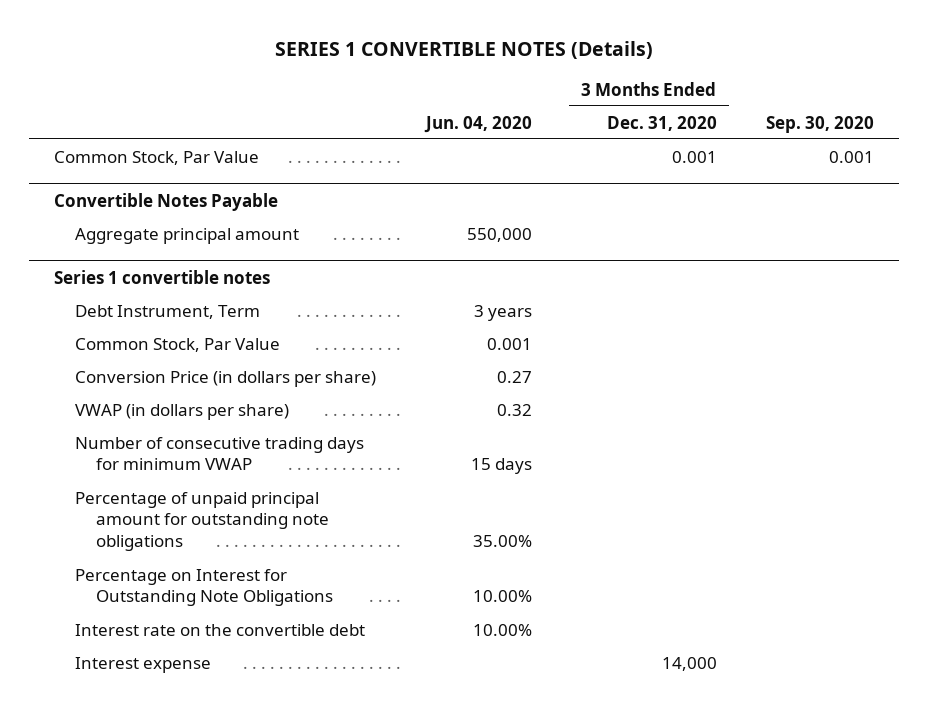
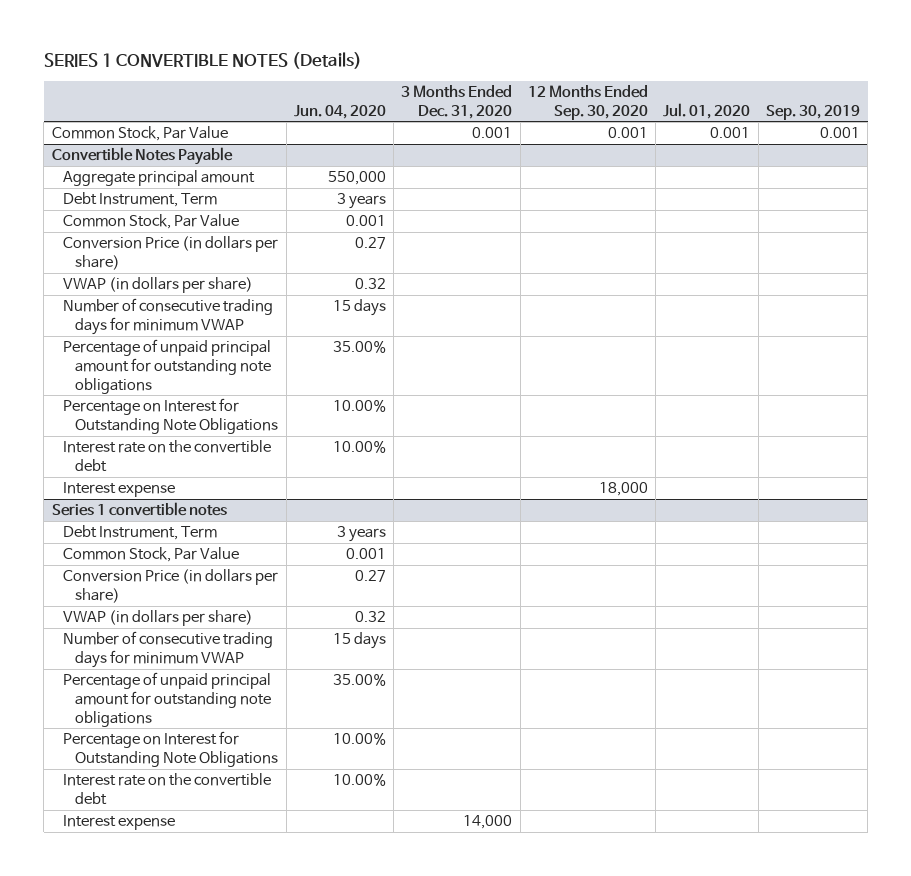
- | Jun. 04, 2020 | 3 Months Ended Dec. 31, 2020 | Sep. 30, 2020
+ | Jun. 04, 2020 | 3 Months Ended Dec. 31, 2020 | 12 Months Ended Sep. 30, 2020 | Jul. 01, 2020 | Sep. 30, 2019
@ Convertible Notes Payable
+ Debt Instrument, Term | 3 years | | | |
+ Common Stock, Par Value | 0.001 | | | |
+ Conversion Price (in dollars per share) | 0.27 | | | |
+ VWAP (in dollars per share) | 0.32 | | | |
+ Number of consecutive trading days for minimum VWAP | 15 days | | | |
+ Percentage of unpaid principal amount for outstanding note obligations | 35.00% | | | |
+ Percentage on Interest for Outstanding Note Obligations | 10.00% | | | |
+ Interest rate on the convertible debt | 10.00% | | | |
+ Interest expense | | | 18,000 | |

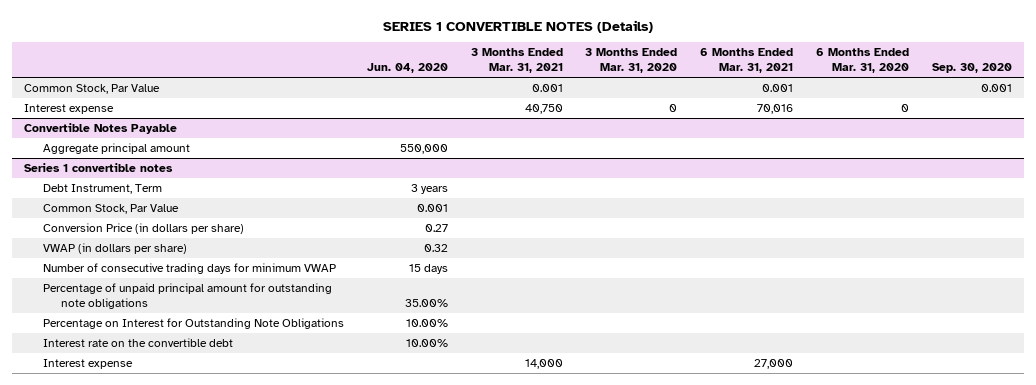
- | Jun. 04, 2020 | 3 Months Ended Dec. 31, 2020 | 12 Months Ended Sep. 30, 2020 | Jul. 01, 2020 | Sep. 30, 2019
+ | Jun. 04, 2020 | 3 Months Ended Mar. 31, 2021 | 3 Months Ended Mar. 31, 2020 | 6 Months Ended Mar. 31, 2021 | 6 Months Ended Mar. 31, 2020 | Sep. 30, 2020
+ Interest expense | | 40,750 | 0 | 70,016 | 0 |
@ Convertible Notes Payable
- Debt Instrument, Term | 3 years | | | |
- Common Stock, Par Value | 0.001 | | | |
- Conversion Price (in dollars per share) | 0.27 | | | |
- VWAP (in dollars per share) | 0.32 | | | |
- Number of consecutive trading days for minimum VWAP | 15 days | | | |
- Percentage of unpaid principal amount for outstanding note obligations | 35.00% | | | |
- Percentage on Interest for Outstanding Note Obligations | 10.00% | | | |
- Interest rate on the convertible debt | 10.00% | | | |
- Interest expense | | | 18,000 | |

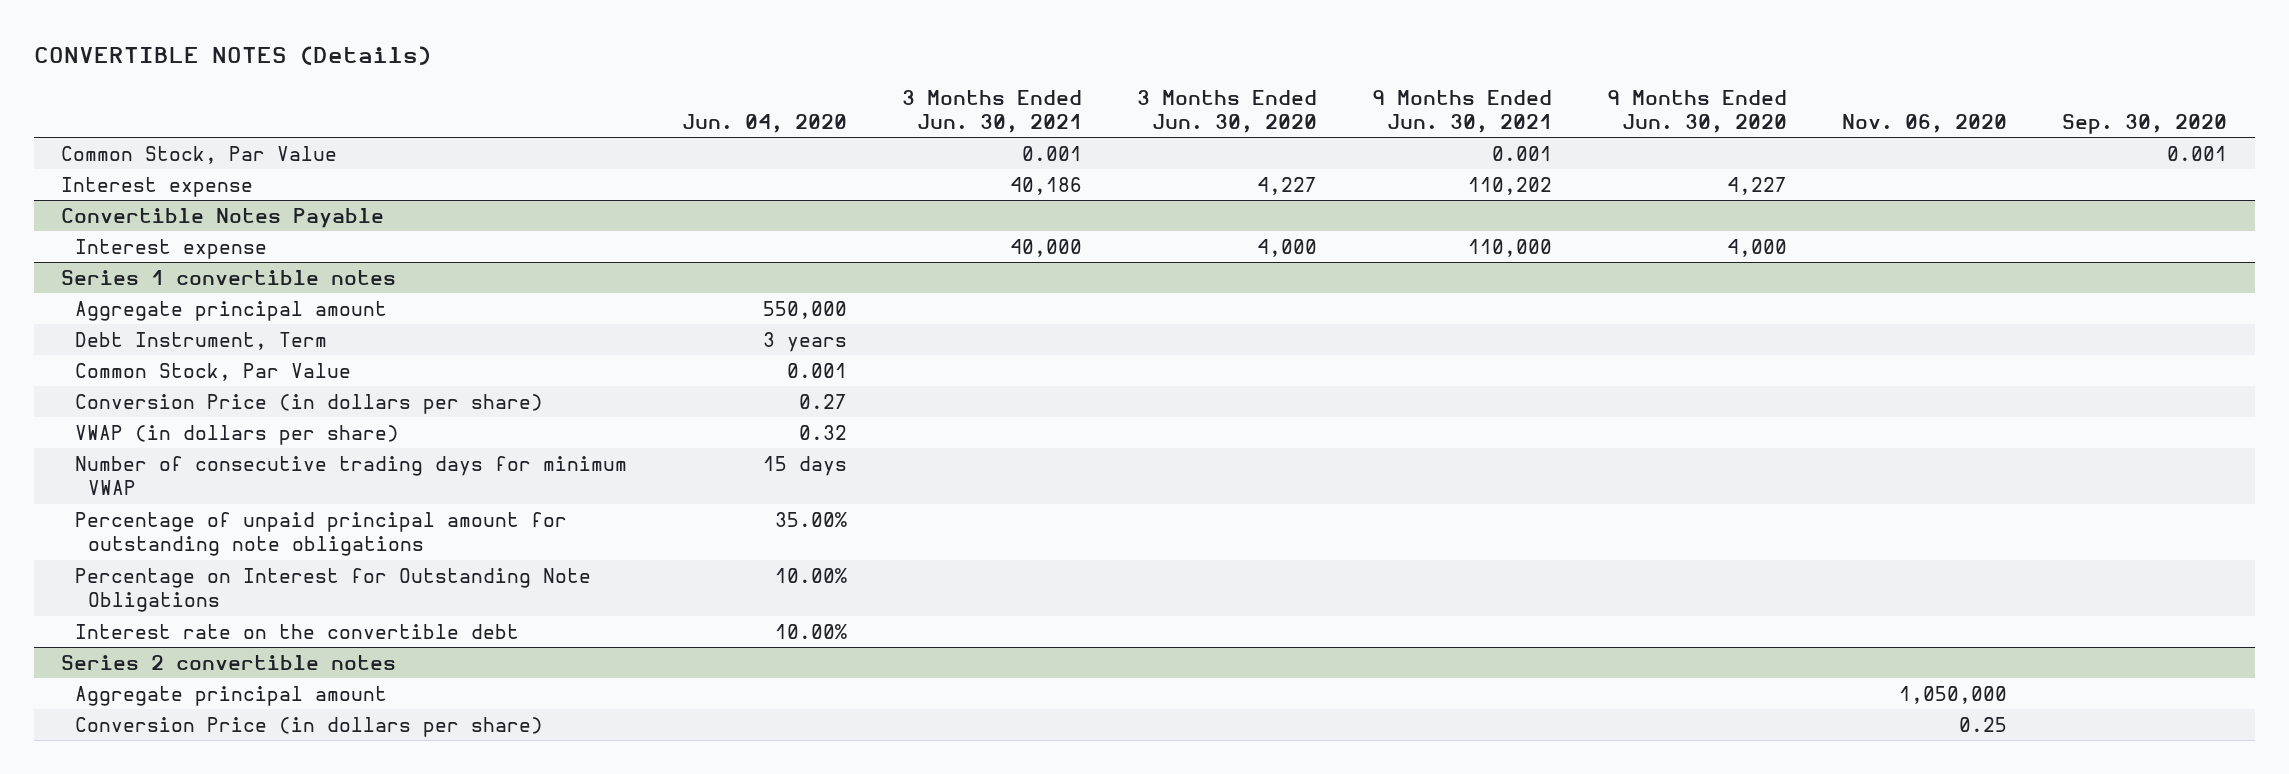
- SERIES 1 CONVERTIBLE NOTES (Details)
+ CONVERTIBLE NOTES (Details)
- | Jun. 04, 2020 | 3 Months Ended Mar. 31, 2021 | 3 Months Ended Mar. 31, 2020 | 6 Months Ended Mar. 31, 2021 | 6 Months Ended Mar. 31, 2020 | Sep. 30, 2020
+ | Jun. 04, 2020 | 3 Months Ended Jun. 30, 2021 | 3 Months Ended Jun. 30, 2020 | 9 Months Ended Jun. 30, 2021 | 9 Months Ended Jun. 30, 2020 | Nov. 06, 2020 | Sep. 30, 2020
@ Convertible Notes Payable
- Aggregate principal amount | 550,000 | | | | |
+ Interest expense | | 40,000 | 4,000 | 110,000 | 4,000 | |
@ Series 1 convertible notes
+ Aggregate principal amount | 550,000 | | | | | |
- Interest expense | | 14,000 | | 27,000 | |
+ Series 2 convertible notes
+ Aggregate principal amount | | | | | | 1,050,000 |
+ Conversion Price (in dollars per share) | | | | | | 0.25 |

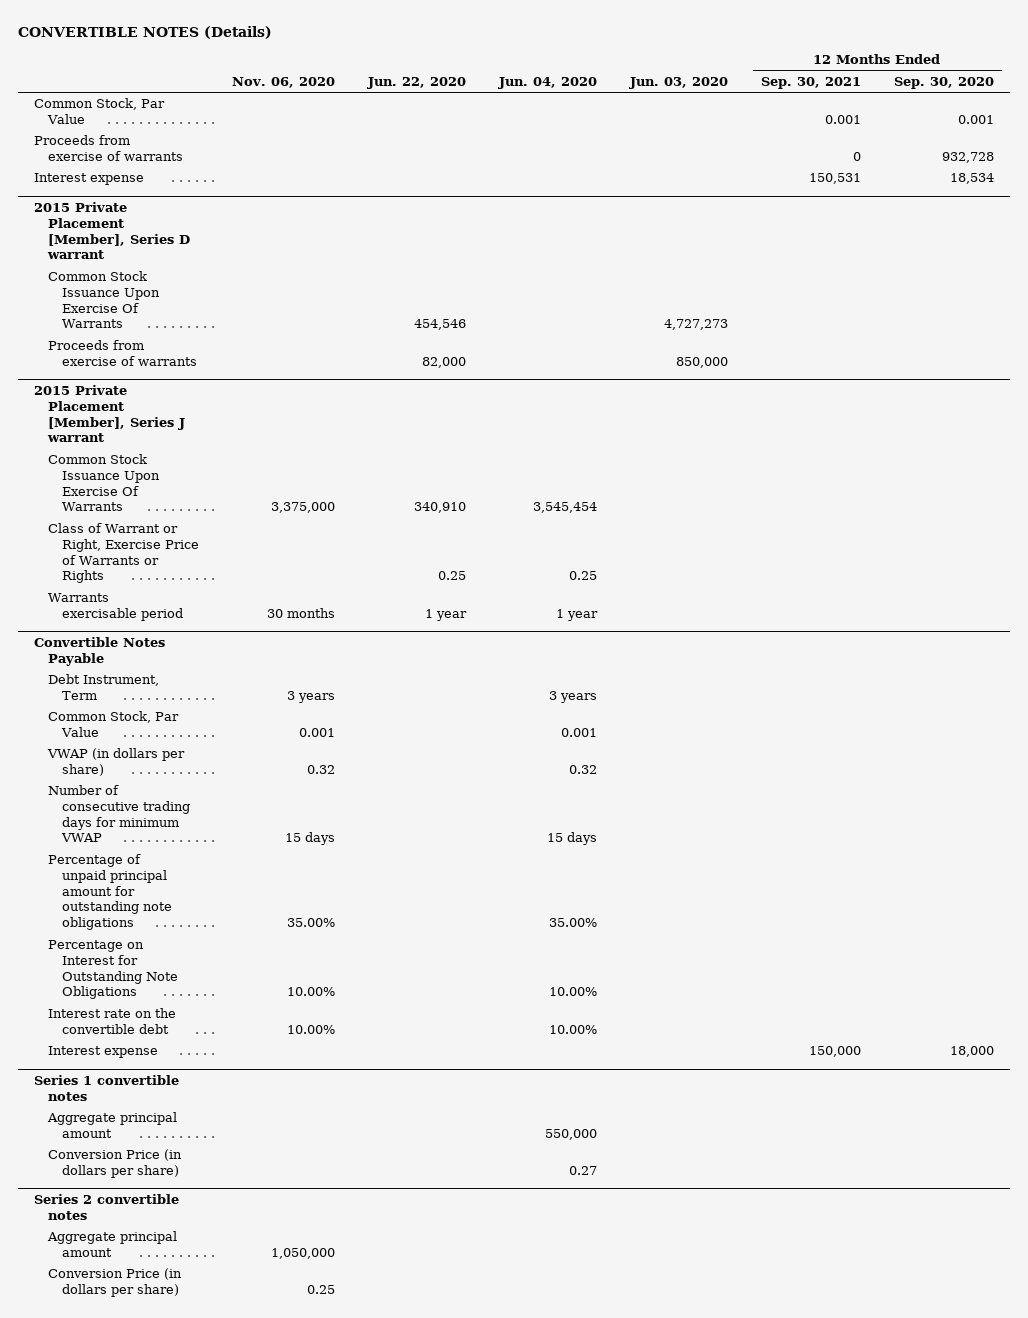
- | Jun. 04, 2020 | 3 Months Ended Jun. 30, 2021 | 3 Months Ended Jun. 30, 2020 | 9 Months Ended Jun. 30, 2021 | 9 Months Ended Jun. 30, 2020 | Nov. 06, 2020 | Sep. 30, 2020
+ | Nov. 06, 2020 | Jun. 22, 2020 | Jun. 04, 2020 | Jun. 03, 2020 | 12 Months Ended Sep. 30, 2021 | 12 Months Ended Sep. 30, 2020
+ Proceeds from exercise of warrants | | | | | 0 | 932,728
+ 2015 Private Placement [Member], Series D warrant
+ Common Stock Issuance Upon Exercise Of Warrants | | 454,546 | | 4,727,273 | |
+ Proceeds from exercise of warrants | | 82,000 | | 850,000 | |
+ 2015 Private Placement [Member], Series J warrant
+ Common Stock Issuance Upon Exercise Of Warrants | 3,375,000 | 340,910 | 3,545,454 | | |
+ Class of Warrant or Right, Exercise Price of Warrants or Rights | | 0.25 | 0.25 | | |
+ Warrants exercisable period | 30 months | 1 year | 1 year | | |
@ Convertible Notes Payable
+ Debt Instrument, Term | 3 years | | 3 years | | |
+ Common Stock, Par Value | 0.001 | | 0.001 | | |
+ VWAP (in dollars per share) | 0.32 | | 0.32 | | |
+ Number of consecutive trading days for minimum VWAP | 15 days | | 15 days | | |
+ Percentage of unpaid principal amount for outstanding note obligations | 35.00% | | 35.00% | | |
+ Percentage on Interest for Outstanding Note Obligations | 10.00% | | 10.00% | | |
+ Interest rate on the convertible debt | 10.00% | | 10.00% | | |
@ Series 1 convertible notes
- Debt Instrument, Term | 3 years | | | | | |
- Common Stock, Par Value | 0.001 | | | | | |
- VWAP (in dollars per share) | 0.32 | | | | | |
- Number of consecutive trading days for minimum VWAP | 15 days | | | | | |
- Percentage of unpaid principal amount for outstanding note obligations | 35.00% | | | | | |
- Percentage on Interest for Outstanding Note Obligations | 10.00% | | | | | |
- Interest rate on the convertible debt | 10.00% | | | | | |

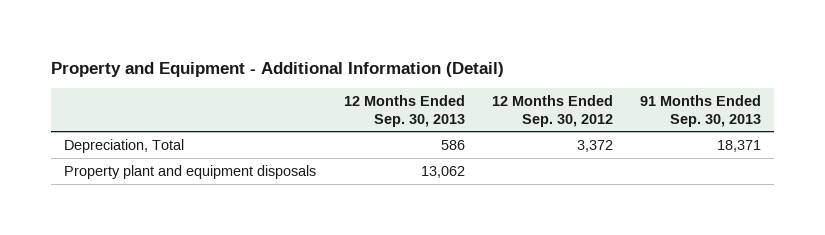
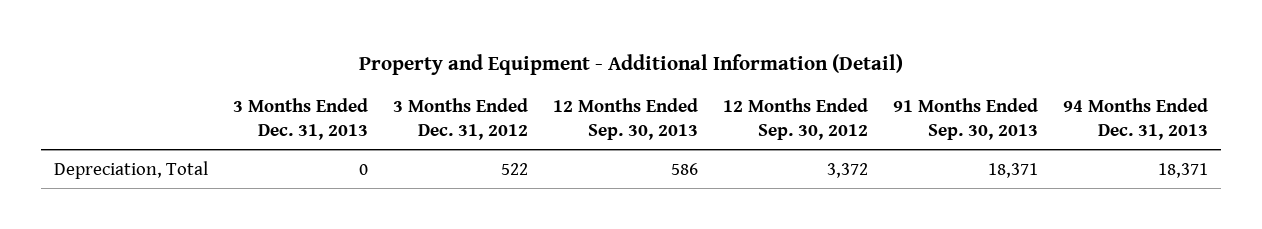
- | 12 Months Ended Sep. 30, 2013 | 12 Months Ended Sep. 30, 2012 | 91 Months Ended Sep. 30, 2013
+ | 3 Months Ended Dec. 31, 2013 | 3 Months Ended Dec. 31, 2012 | 12 Months Ended Sep. 30, 2013 | 12 Months Ended Sep. 30, 2012 | 91 Months Ended Sep. 30, 2013 | 94 Months Ended Dec. 31, 2013
- Property plant and equipment disposals | 13,062 | |

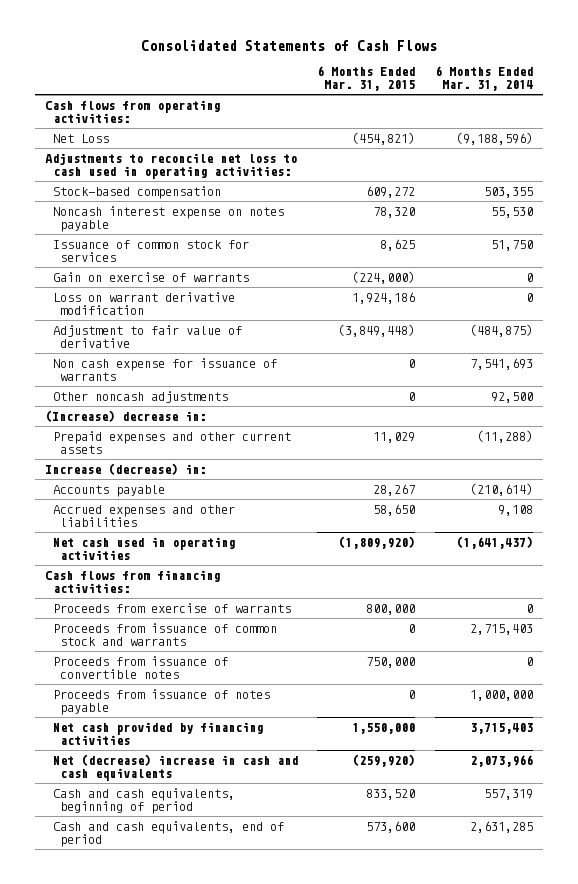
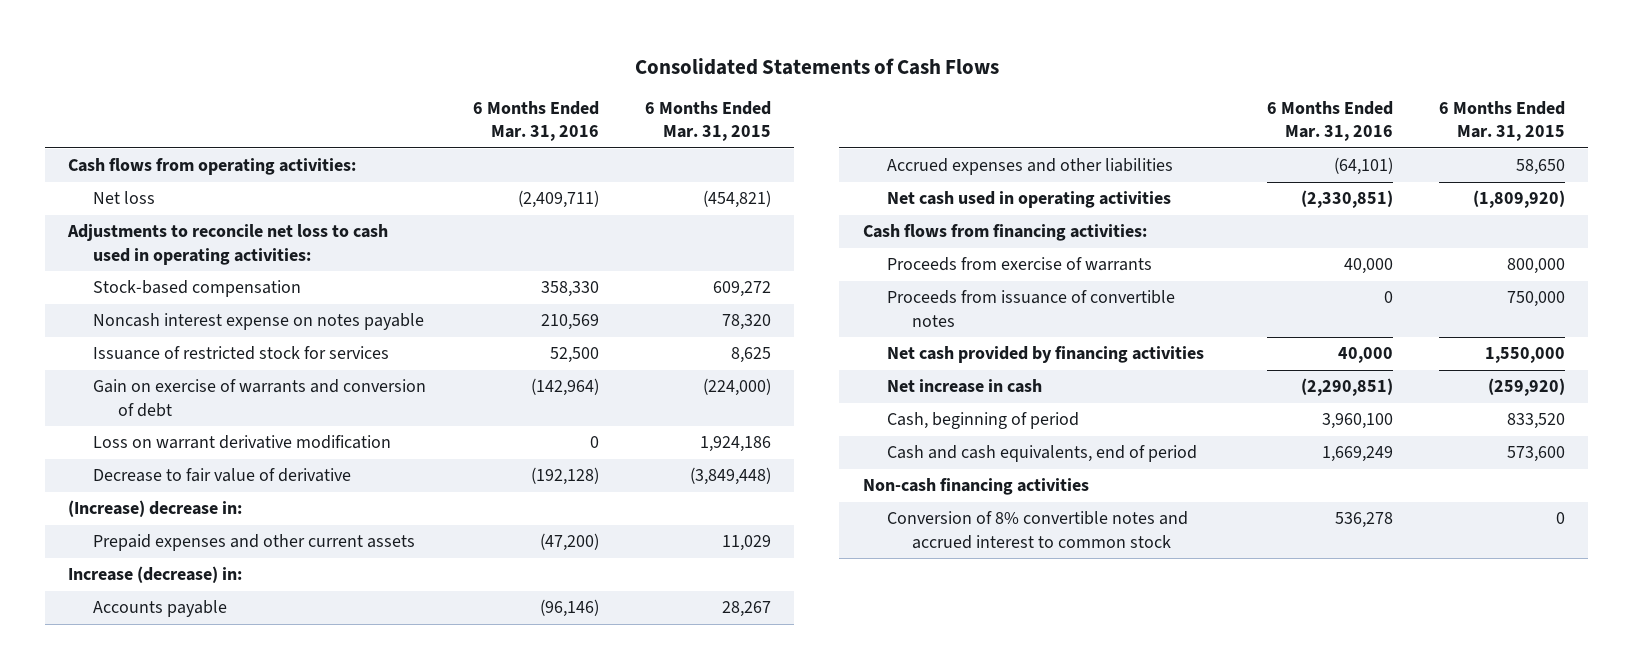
- | 6 Months Ended Mar. 31, 2015 | 6 Months Ended Mar. 31, 2014
+ | 6 Months Ended Mar. 31, 2016 | 6 Months Ended Mar. 31, 2015
- Net Loss | (454,821) | (9,188,596)
+ Net loss | (2,409,711) | (454,821)
- Issuance of common stock for services | 8,625 | 51,750
- Gain on exercise of warrants | (224,000) | 0
+ Issuance of restricted stock for services | 52,500 | 8,625
+ Gain on exercise of warrants and conversion of debt | (142,964) | (224,000)
- Adjustment to fair value of derivative | (3,849,448) | (484,875)
- Non cash expense for issuance of warrants | 0 | 7,541,693
- Other noncash adjustments | 0 | 92,500
+ Decrease to fair value of derivative | (192,128) | (3,849,448)
- Proceeds from issuance of common stock and warrants | 0 | 2,715,403
- Proceeds from issuance of notes payable | 0 | 1,000,000
- Net (decrease) increase in cash and cash equivalents | (259,920) | 2,073,966
- Cash and cash equivalents, beginning of period | 833,520 | 557,319
+ Net increase in cash | (2,290,851) | (259,920)
+ Cash, beginning of period | 3,960,100 | 833,520
+ Non-cash financing activities
+ Conversion of 8% convertible notes and accrued interest to common stock | 536,278 | 0

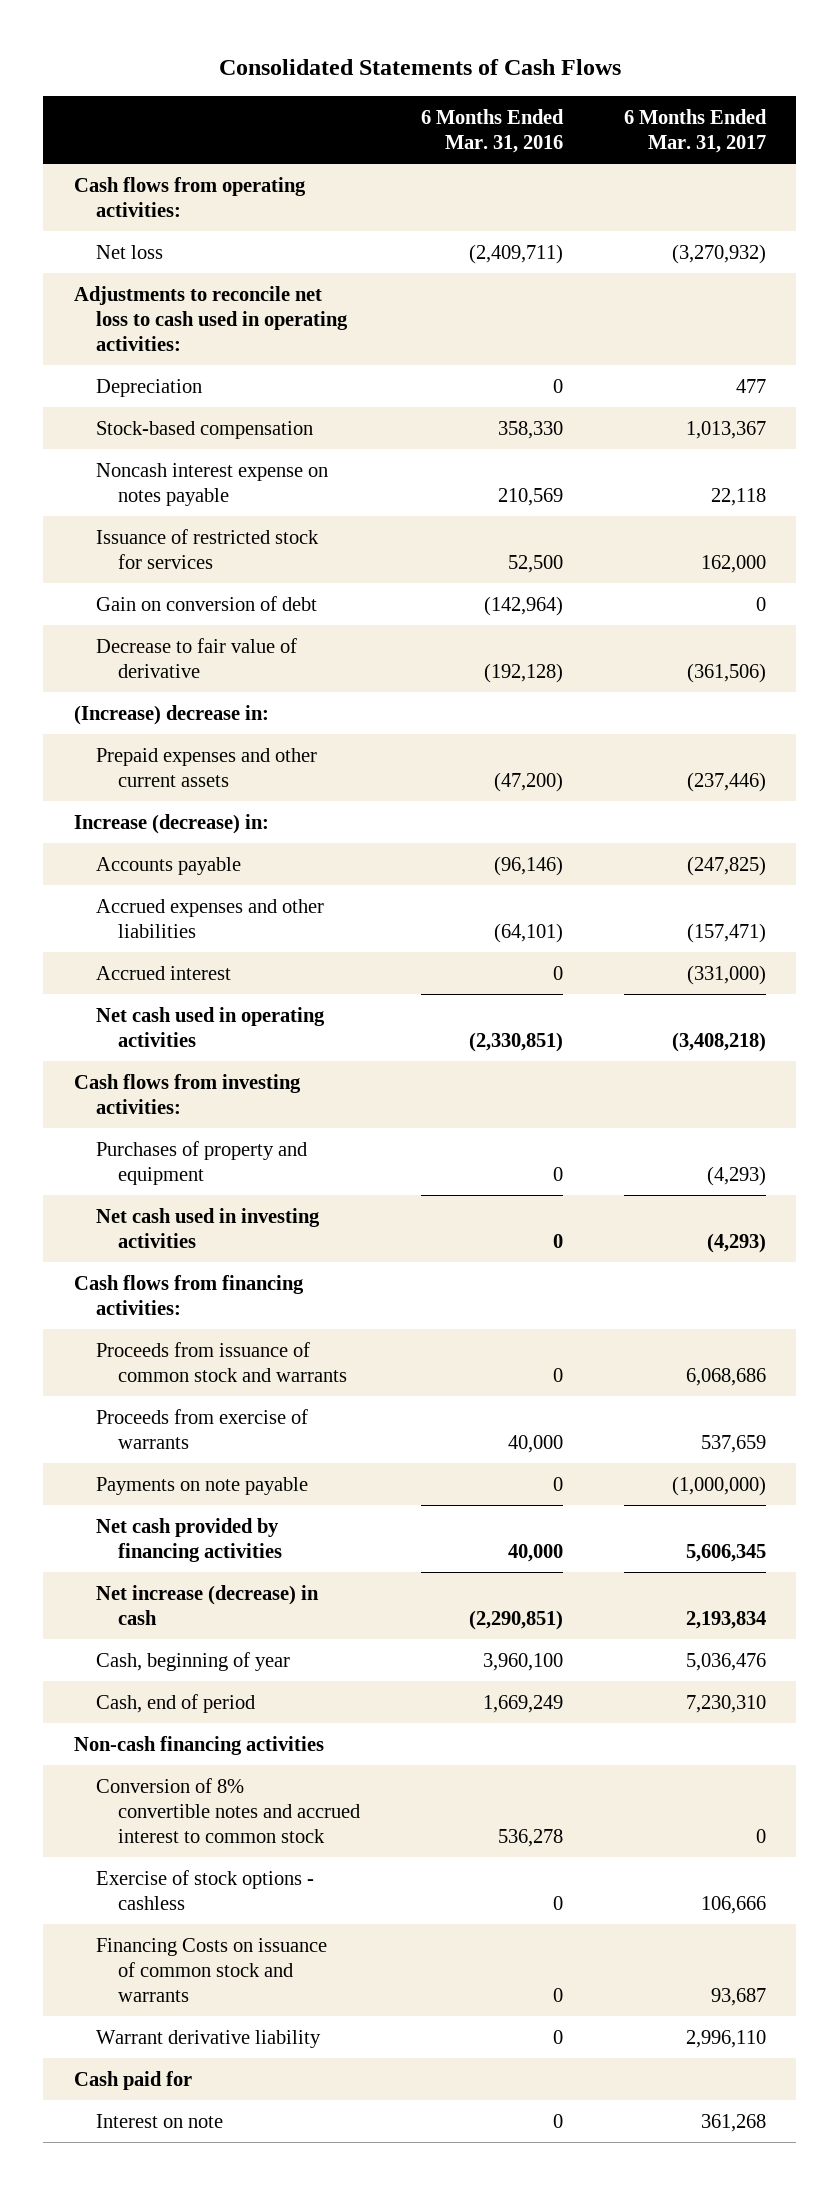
- | 6 Months Ended Mar. 31, 2016 | 6 Months Ended Mar. 31, 2015
+ | 6 Months Ended Mar. 31, 2016 | 6 Months Ended Mar. 31, 2017
+ Depreciation | 0 | 477
- Gain on exercise of warrants and conversion of debt | (142,964) | (224,000)
- Loss on warrant derivative modification | 0 | 1,924,186
+ Gain on conversion of debt | (142,964) | 0
+ Accrued interest | 0 | (331,000)
+ Cash flows from investing activities:
+ Purchases of property and equipment | 0 | (4,293)
+ Net cash used in investing activities | 0 | (4,293)
+ Proceeds from issuance of common stock and warrants | 0 | 6,068,686
- Proceeds from issuance of convertible notes | 0 | 750,000
+ Payments on note payable | 0 | (1,000,000)
- Net increase in cash | (2,290,851) | (259,920)
- Cash, beginning of period | 3,960,100 | 833,520
- Cash and cash equivalents, end of period | 1,669,249 | 573,600
+ Net increase (decrease) in cash | (2,290,851) | 2,193,834
+ Cash, beginning of year | 3,960,100 | 5,036,476
+ Cash, end of period | 1,669,249 | 7,230,310
+ Exercise of stock options - cashless | 0 | 106,666
+ Financing Costs on issuance of common stock and warrants | 0 | 93,687
+ Warrant derivative liability | 0 | 2,996,110
+ Cash paid for
+ Interest on note | 0 | 361,268

